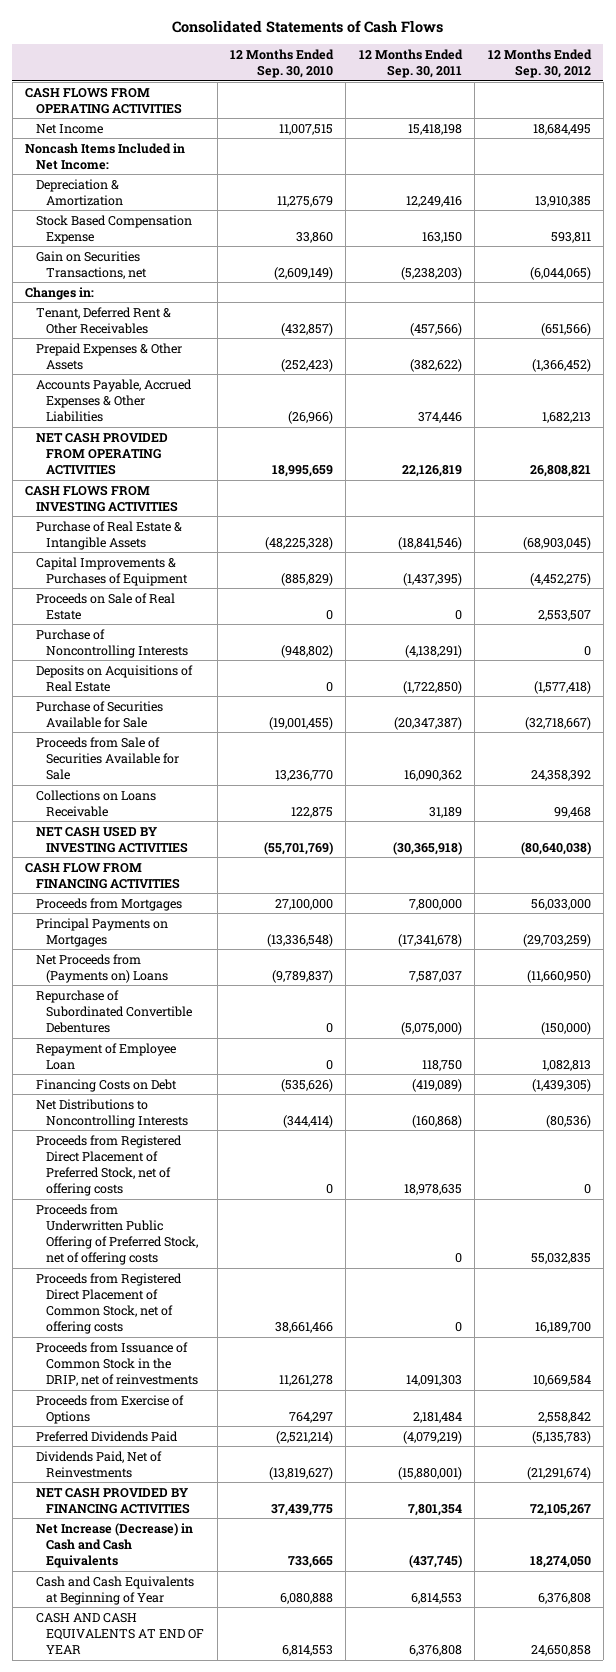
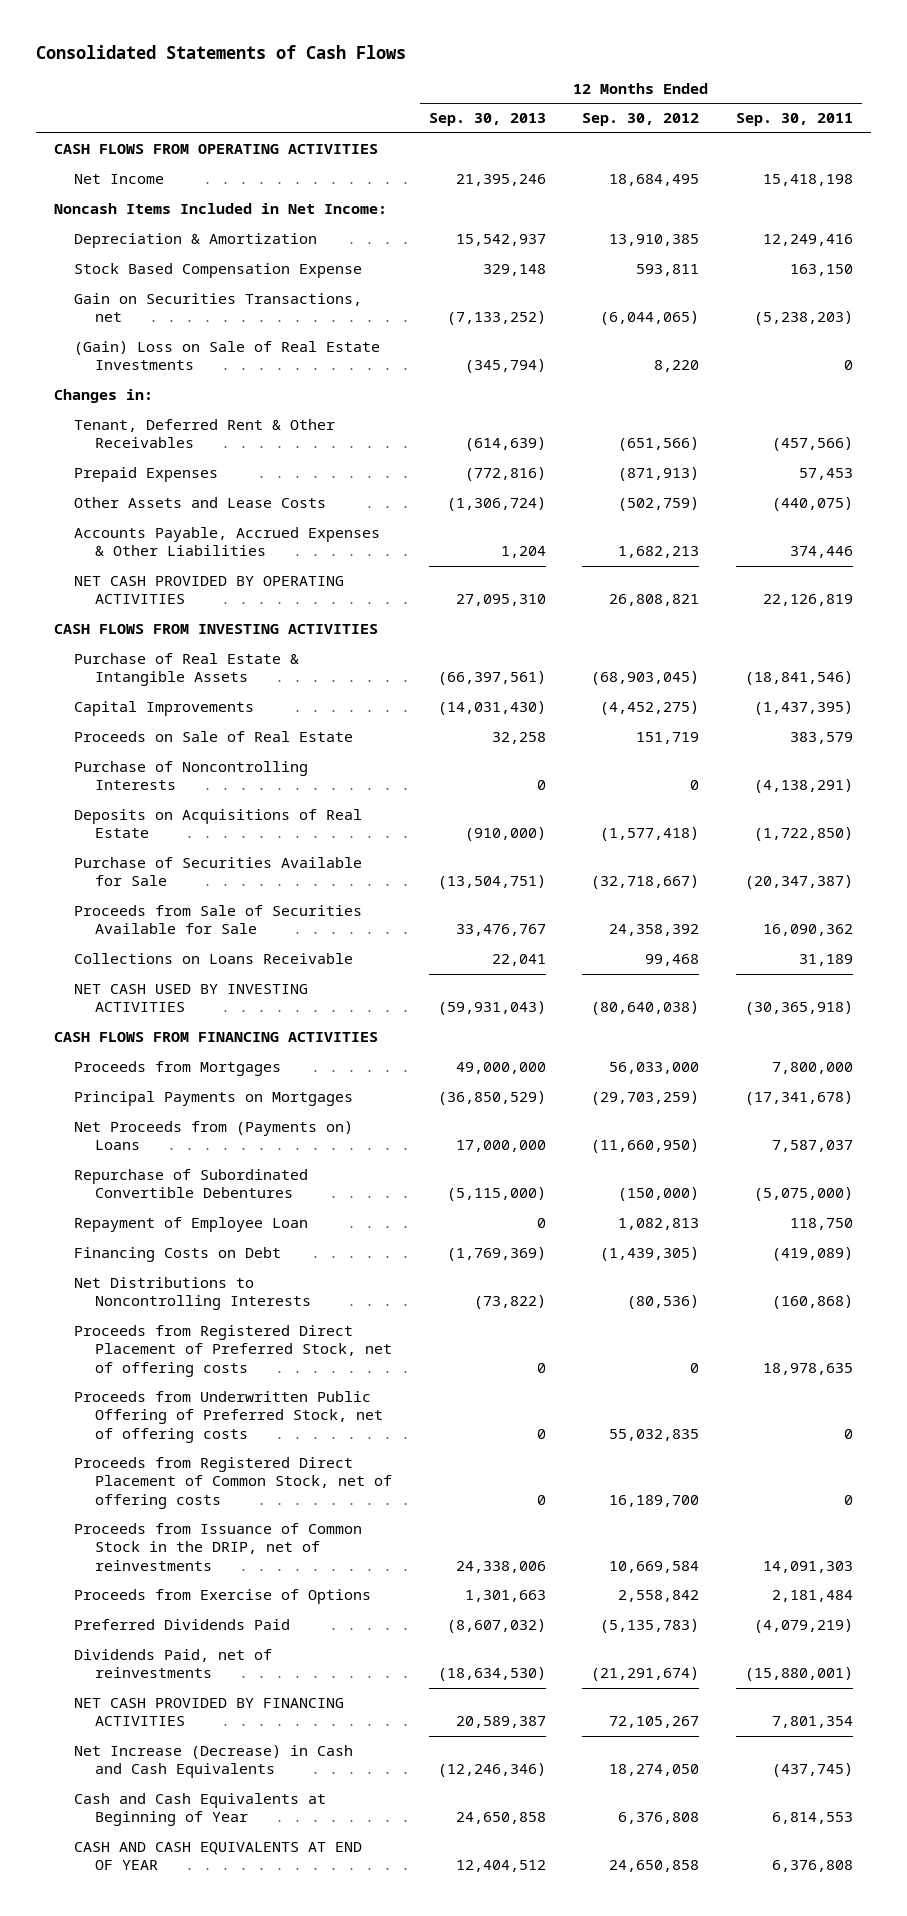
- | 12 Months Ended Sep. 30, 2010 | 12 Months Ended Sep. 30, 2011 | 12 Months Ended Sep. 30, 2012
+ | 12 Months Ended Sep. 30, 2013 | 12 Months Ended Sep. 30, 2012 | 12 Months Ended Sep. 30, 2011
+ (Gain) Loss on Sale of Real Estate Investments | (345,794) | 8,220 | 0
- Prepaid Expenses & Other Assets | (252,423) | (382,622) | (1,366,452)
+ Prepaid Expenses | (772,816) | (871,913) | 57,453
+ Other Assets and Lease Costs | (1,306,724) | (502,759) | (440,075)
- NET CASH PROVIDED FROM OPERATING ACTIVITIES | 18,995,659 | 22,126,819 | 26,808,821
+ NET CASH PROVIDED BY OPERATING ACTIVITIES | 27,095,310 | 26,808,821 | 22,126,819
- Capital Improvements & Purchases of Equipment | (885,829) | (1,437,395) | (4,452,275)
- Proceeds on Sale of Real Estate | 0 | 0 | 2,553,507
+ Capital Improvements | (14,031,430) | (4,452,275) | (1,437,395)
+ Proceeds on Sale of Real Estate | 32,258 | 151,719 | 383,579
- CASH FLOW FROM FINANCING ACTIVITIES
+ CASH FLOWS FROM FINANCING ACTIVITIES
- Dividends Paid, Net of Reinvestments | (13,819,627) | (15,880,001) | (21,291,674)
+ Dividends Paid, net of reinvestments | (18,634,530) | (21,291,674) | (15,880,001)

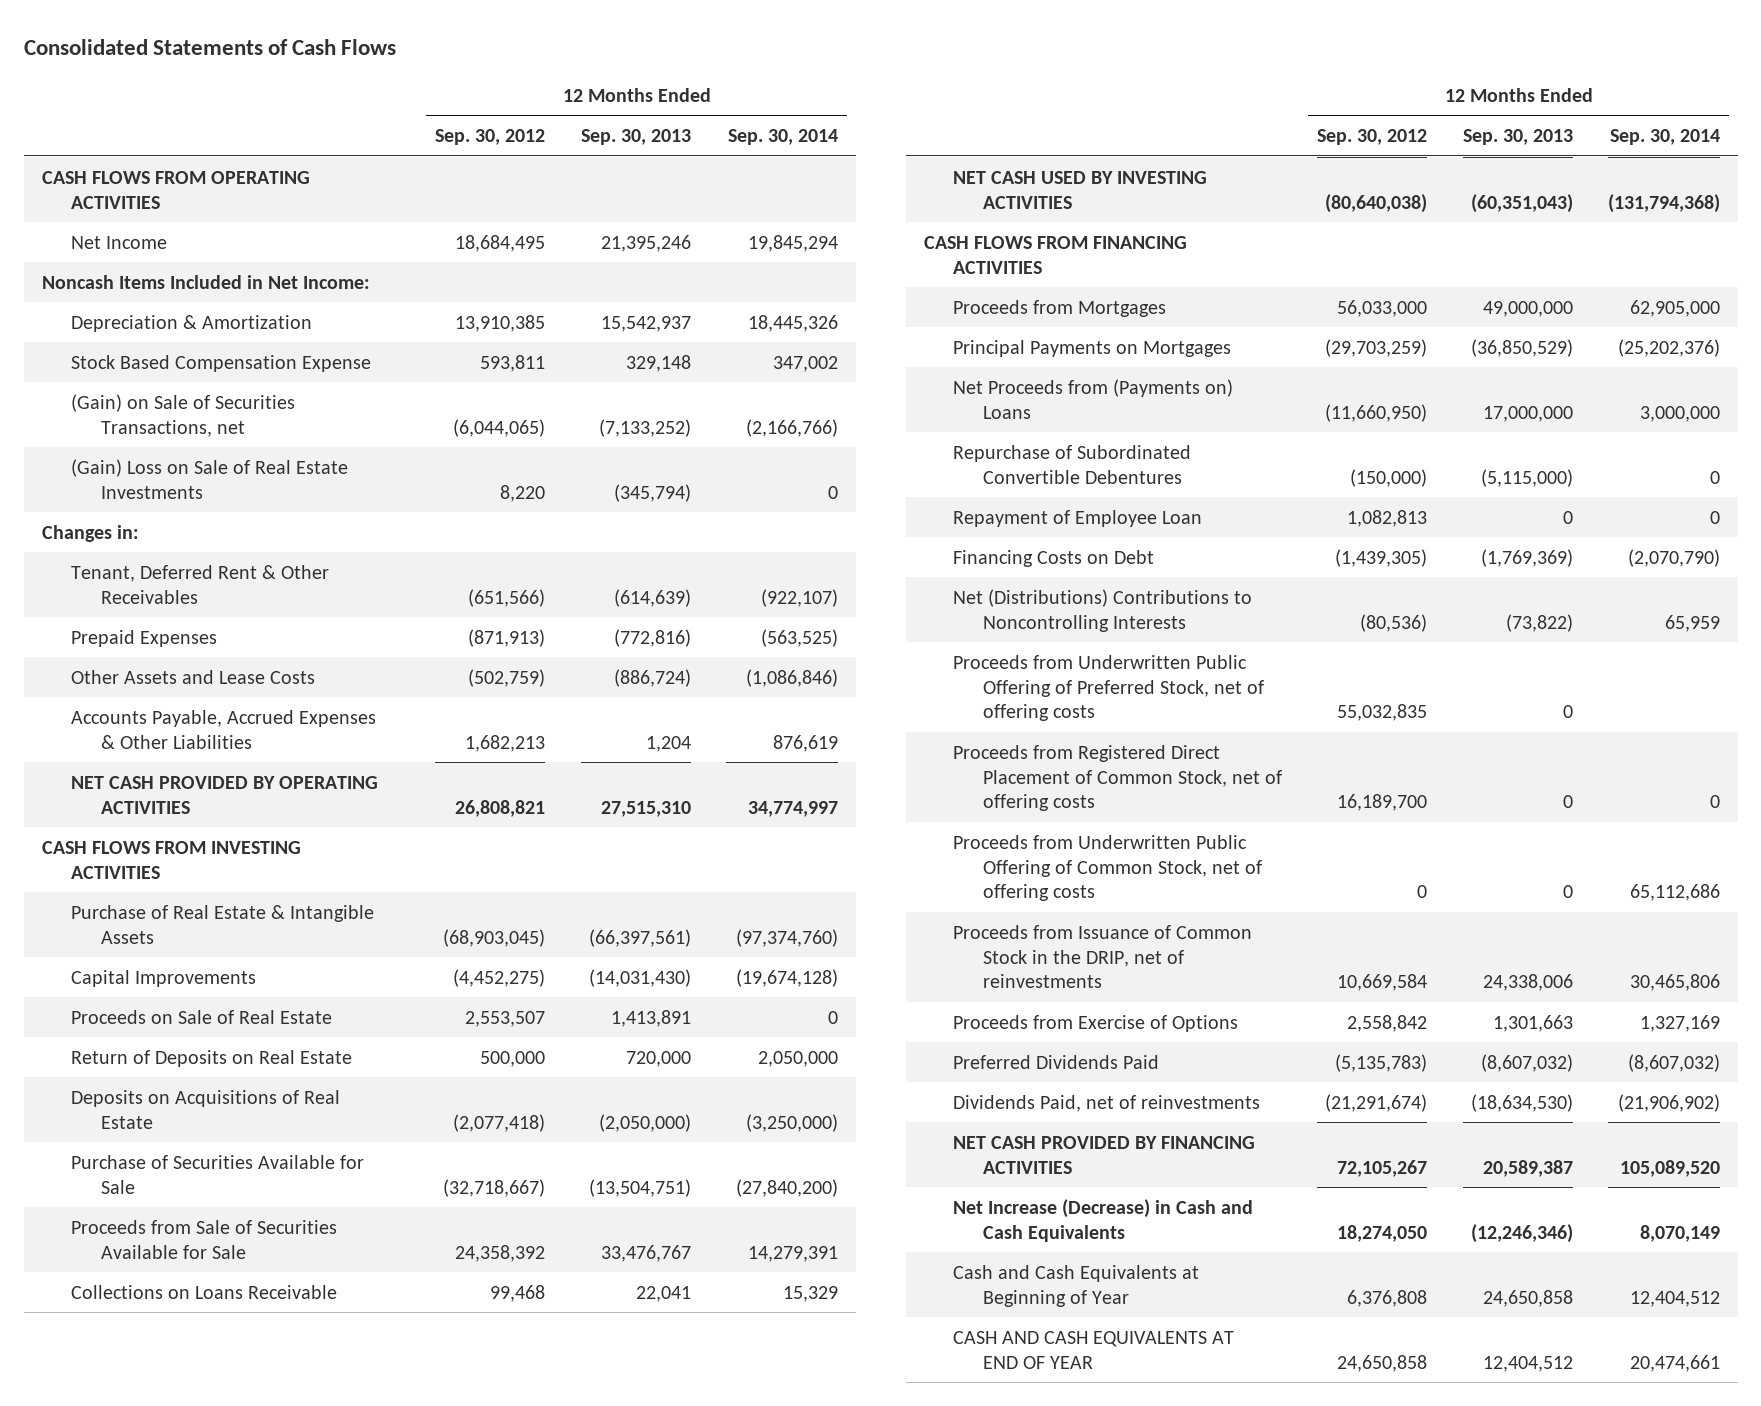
- | 12 Months Ended Sep. 30, 2013 | 12 Months Ended Sep. 30, 2012 | 12 Months Ended Sep. 30, 2011
+ | 12 Months Ended Sep. 30, 2012 | 12 Months Ended Sep. 30, 2013 | 12 Months Ended Sep. 30, 2014
- Gain on Securities Transactions, net | (7,133,252) | (6,044,065) | (5,238,203)
+ (Gain) on Sale of Securities Transactions, net | (6,044,065) | (7,133,252) | (2,166,766)
- Other Assets and Lease Costs | (1,306,724) | (502,759) | (440,075)
+ Other Assets and Lease Costs | (502,759) | (886,724) | (1,086,846)
- NET CASH PROVIDED BY OPERATING ACTIVITIES | 27,095,310 | 26,808,821 | 22,126,819
+ NET CASH PROVIDED BY OPERATING ACTIVITIES | 26,808,821 | 27,515,310 | 34,774,997
- Proceeds on Sale of Real Estate | 32,258 | 151,719 | 383,579
- Purchase of Noncontrolling Interests | 0 | 0 | (4,138,291)
- Deposits on Acquisitions of Real Estate | (910,000) | (1,577,418) | (1,722,850)
+ Proceeds on Sale of Real Estate | 2,553,507 | 1,413,891 | 0
+ Return of Deposits on Real Estate | 500,000 | 720,000 | 2,050,000
+ Deposits on Acquisitions of Real Estate | (2,077,418) | (2,050,000) | (3,250,000)
- NET CASH USED BY INVESTING ACTIVITIES | (59,931,043) | (80,640,038) | (30,365,918)
+ NET CASH USED BY INVESTING ACTIVITIES | (80,640,038) | (60,351,043) | (131,794,368)
- Net Distributions to Noncontrolling Interests | (73,822) | (80,536) | (160,868)
- Proceeds from Registered Direct Placement of Preferred Stock, net of offering costs | 0 | 0 | 18,978,635
+ Net (Distributions) Contributions to Noncontrolling Interests | (80,536) | (73,822) | 65,959
+ Proceeds from Underwritten Public Offering of Common Stock, net of offering costs | 0 | 0 | 65,112,686

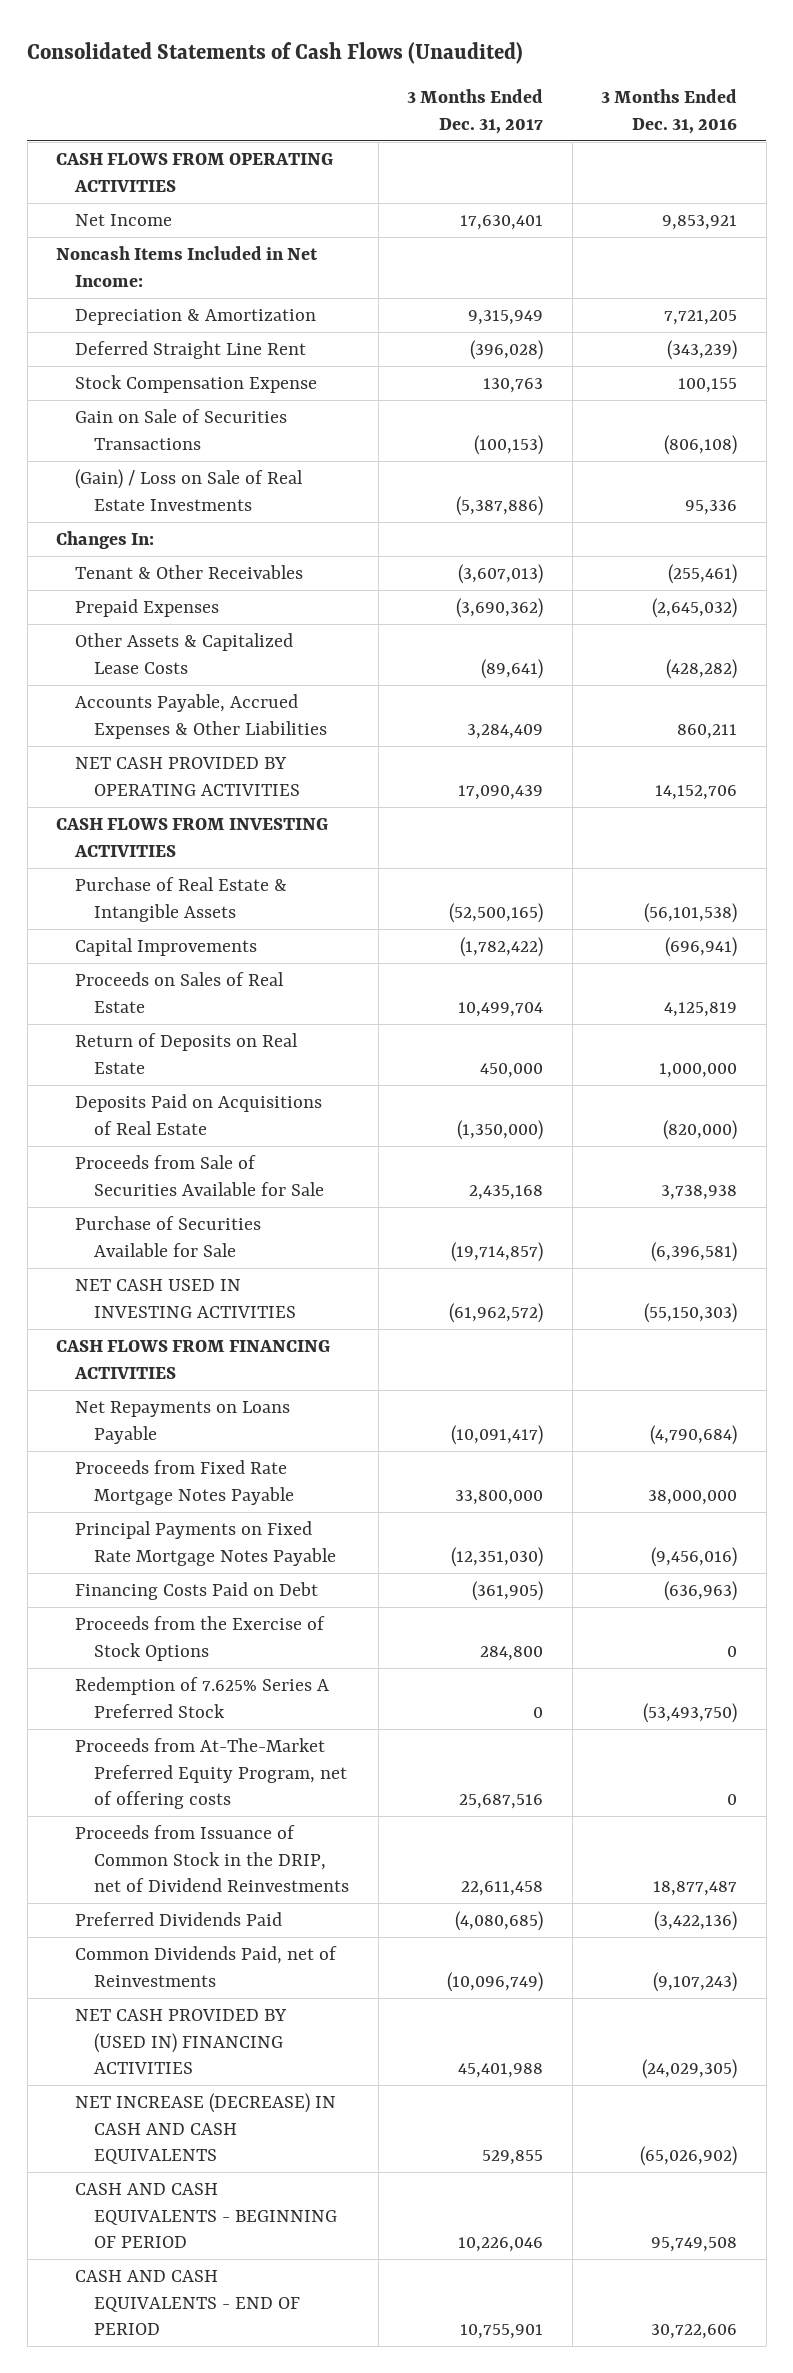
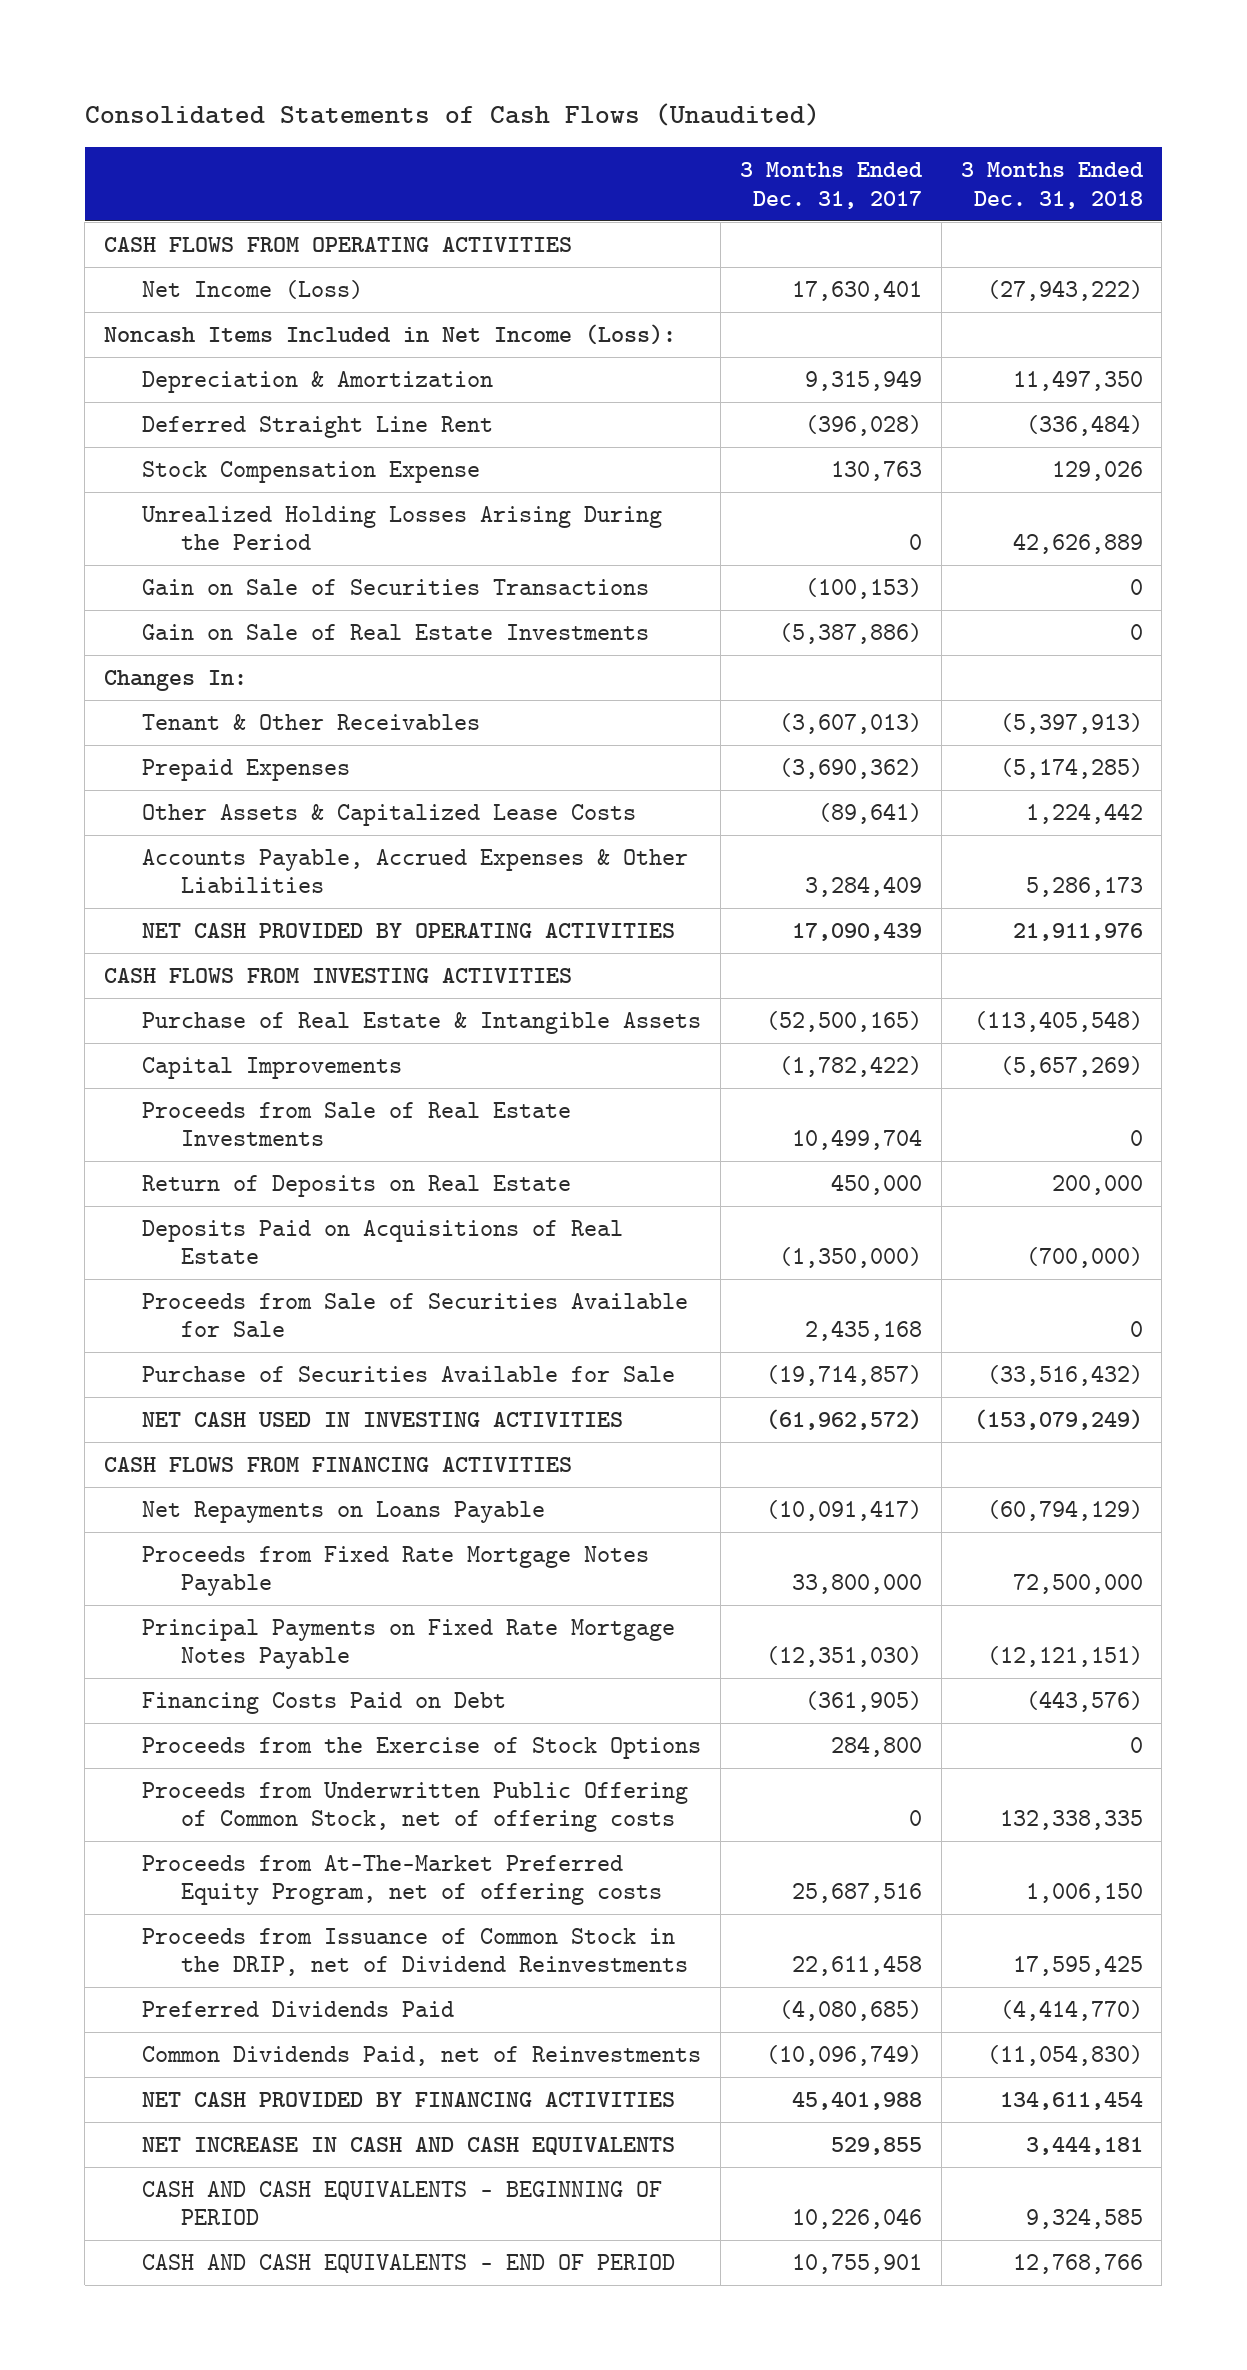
- | 3 Months Ended Dec. 31, 2017 | 3 Months Ended Dec. 31, 2016
+ | 3 Months Ended Dec. 31, 2017 | 3 Months Ended Dec. 31, 2018
- Net Income | 17,630,401 | 9,853,921
- Noncash Items Included in Net Income:
+ Net Income (Loss) | 17,630,401 | (27,943,222)
+ Noncash Items Included in Net Income (Loss):
+ Unrealized Holding Losses Arising During the Period | 0 | 42,626,889
- (Gain) / Loss on Sale of Real Estate Investments | (5,387,886) | 95,336
+ Gain on Sale of Real Estate Investments | (5,387,886) | 0
- Proceeds on Sales of Real Estate | 10,499,704 | 4,125,819
+ Proceeds from Sale of Real Estate Investments | 10,499,704 | 0
- Redemption of 7.625% Series A Preferred Stock | 0 | (53,493,750)
+ Proceeds from Underwritten Public Offering of Common Stock, net of offering costs | 0 | 132,338,335
- NET CASH PROVIDED BY (USED IN) FINANCING ACTIVITIES | 45,401,988 | (24,029,305)
- NET INCREASE (DECREASE) IN CASH AND CASH EQUIVALENTS | 529,855 | (65,026,902)
+ NET CASH PROVIDED BY FINANCING ACTIVITIES | 45,401,988 | 134,611,454
+ NET INCREASE IN CASH AND CASH EQUIVALENTS | 529,855 | 3,444,181

